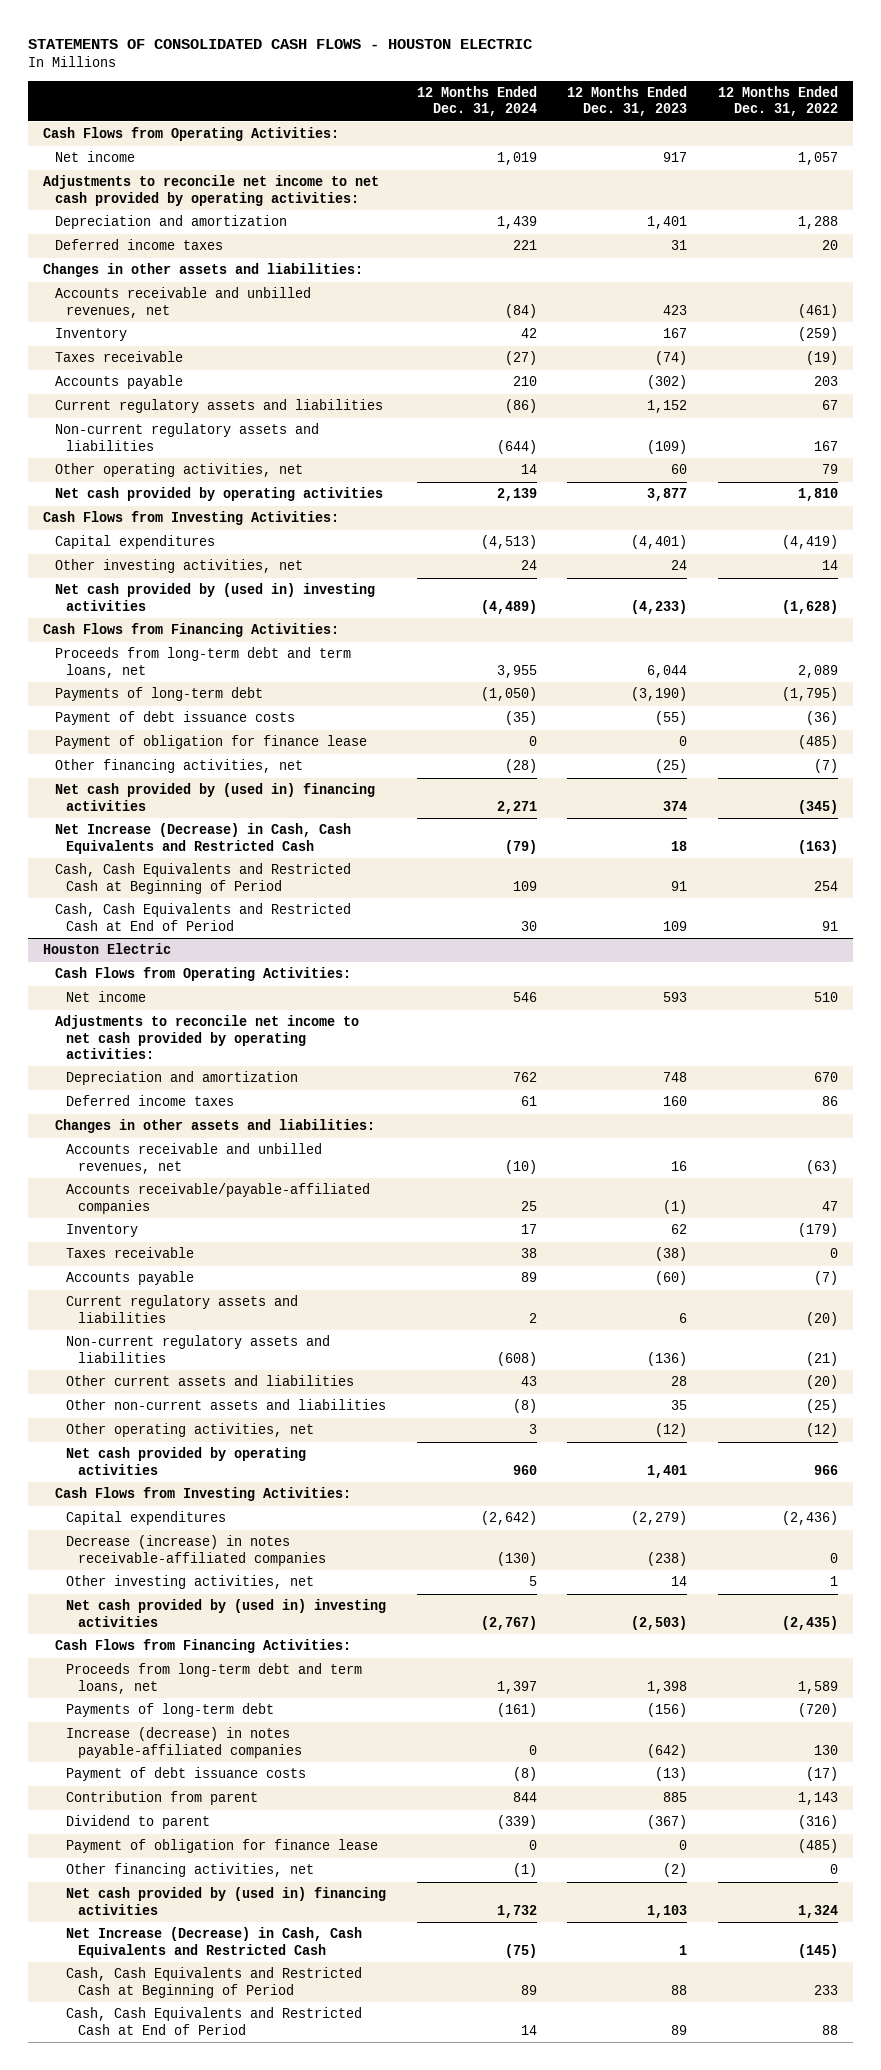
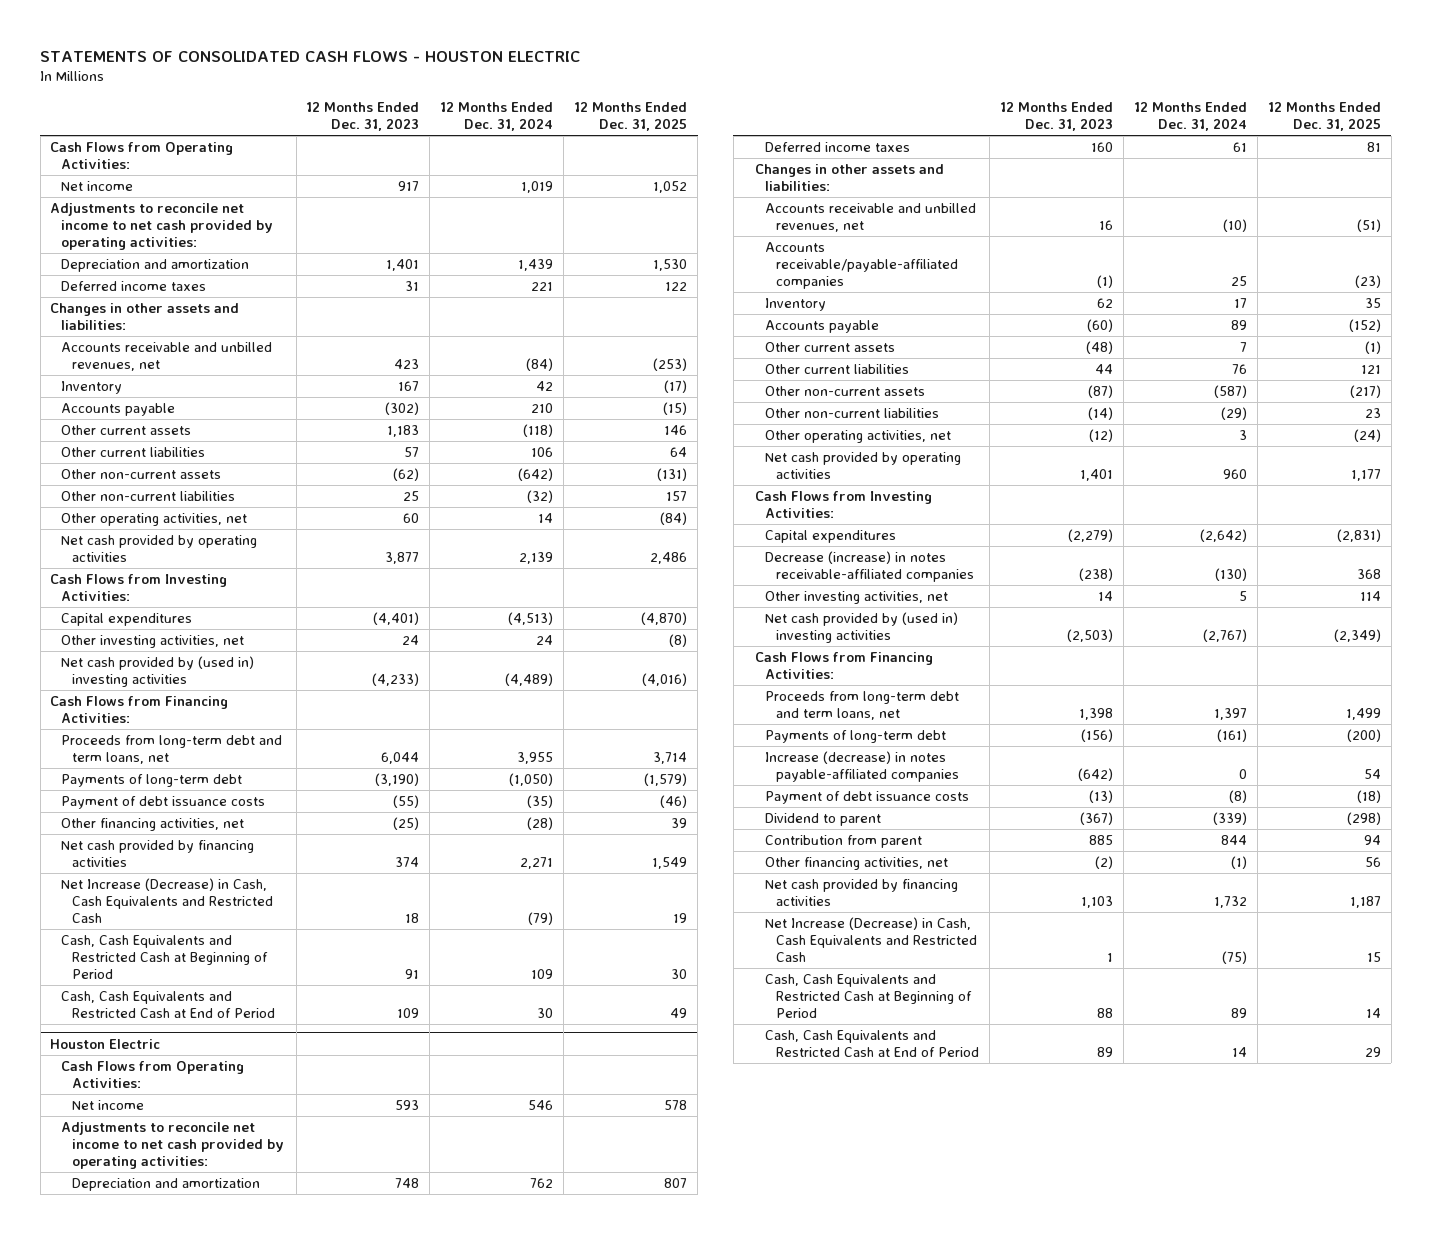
- | 12 Months Ended Dec. 31, 2024 | 12 Months Ended Dec. 31, 2023 | 12 Months Ended Dec. 31, 2022
+ | 12 Months Ended Dec. 31, 2023 | 12 Months Ended Dec. 31, 2024 | 12 Months Ended Dec. 31, 2025
- Taxes receivable | (27) | (74) | (19)
- Current regulatory assets and liabilities | (86) | 1,152 | 67
- Non-current regulatory assets and liabilities | (644) | (109) | 167
+ Other current assets | 1,183 | (118) | 146
+ Other current liabilities | 57 | 106 | 64
+ Other non-current assets | (62) | (642) | (131)
+ Other non-current liabilities | 25 | (32) | 157
- Payment of obligation for finance lease | 0 | 0 | (485)
- Net cash provided by (used in) financing activities | 2,271 | 374 | (345)
+ Net cash provided by financing activities | 374 | 2,271 | 1,549
@ Houston Electric
- Taxes receivable | 38 | (38) | 0
- Current regulatory assets and liabilities | 2 | 6 | (20)
- Non-current regulatory assets and liabilities | (608) | (136) | (21)
- Other current assets and liabilities | 43 | 28 | (20)
- Other non-current assets and liabilities | (8) | 35 | (25)
+ Other current assets | (48) | 7 | (1)
+ Other current liabilities | 44 | 76 | 121
+ Other non-current assets | (87) | (587) | (217)
+ Other non-current liabilities | (14) | (29) | 23
- Payment of obligation for finance lease | 0 | 0 | (485)
moved down: Contribution from parent | 885 | 844 | 94
- Net cash provided by (used in) financing activities | 1,732 | 1,103 | 1,324
+ Net cash provided by financing activities | 1,103 | 1,732 | 1,187

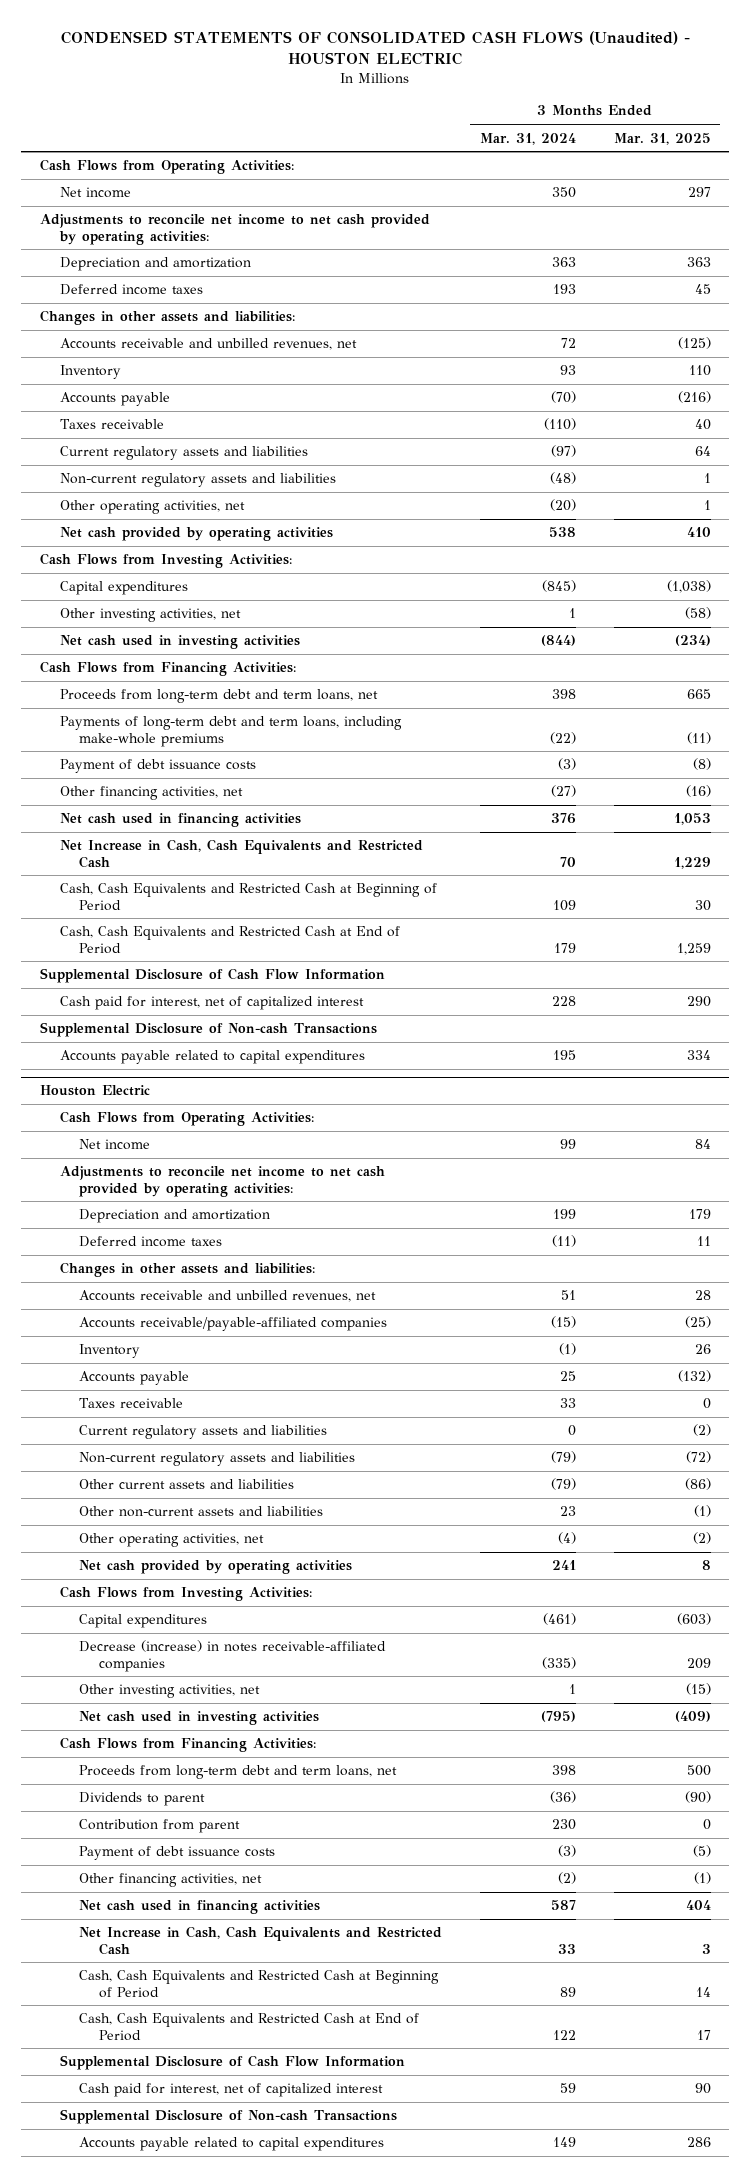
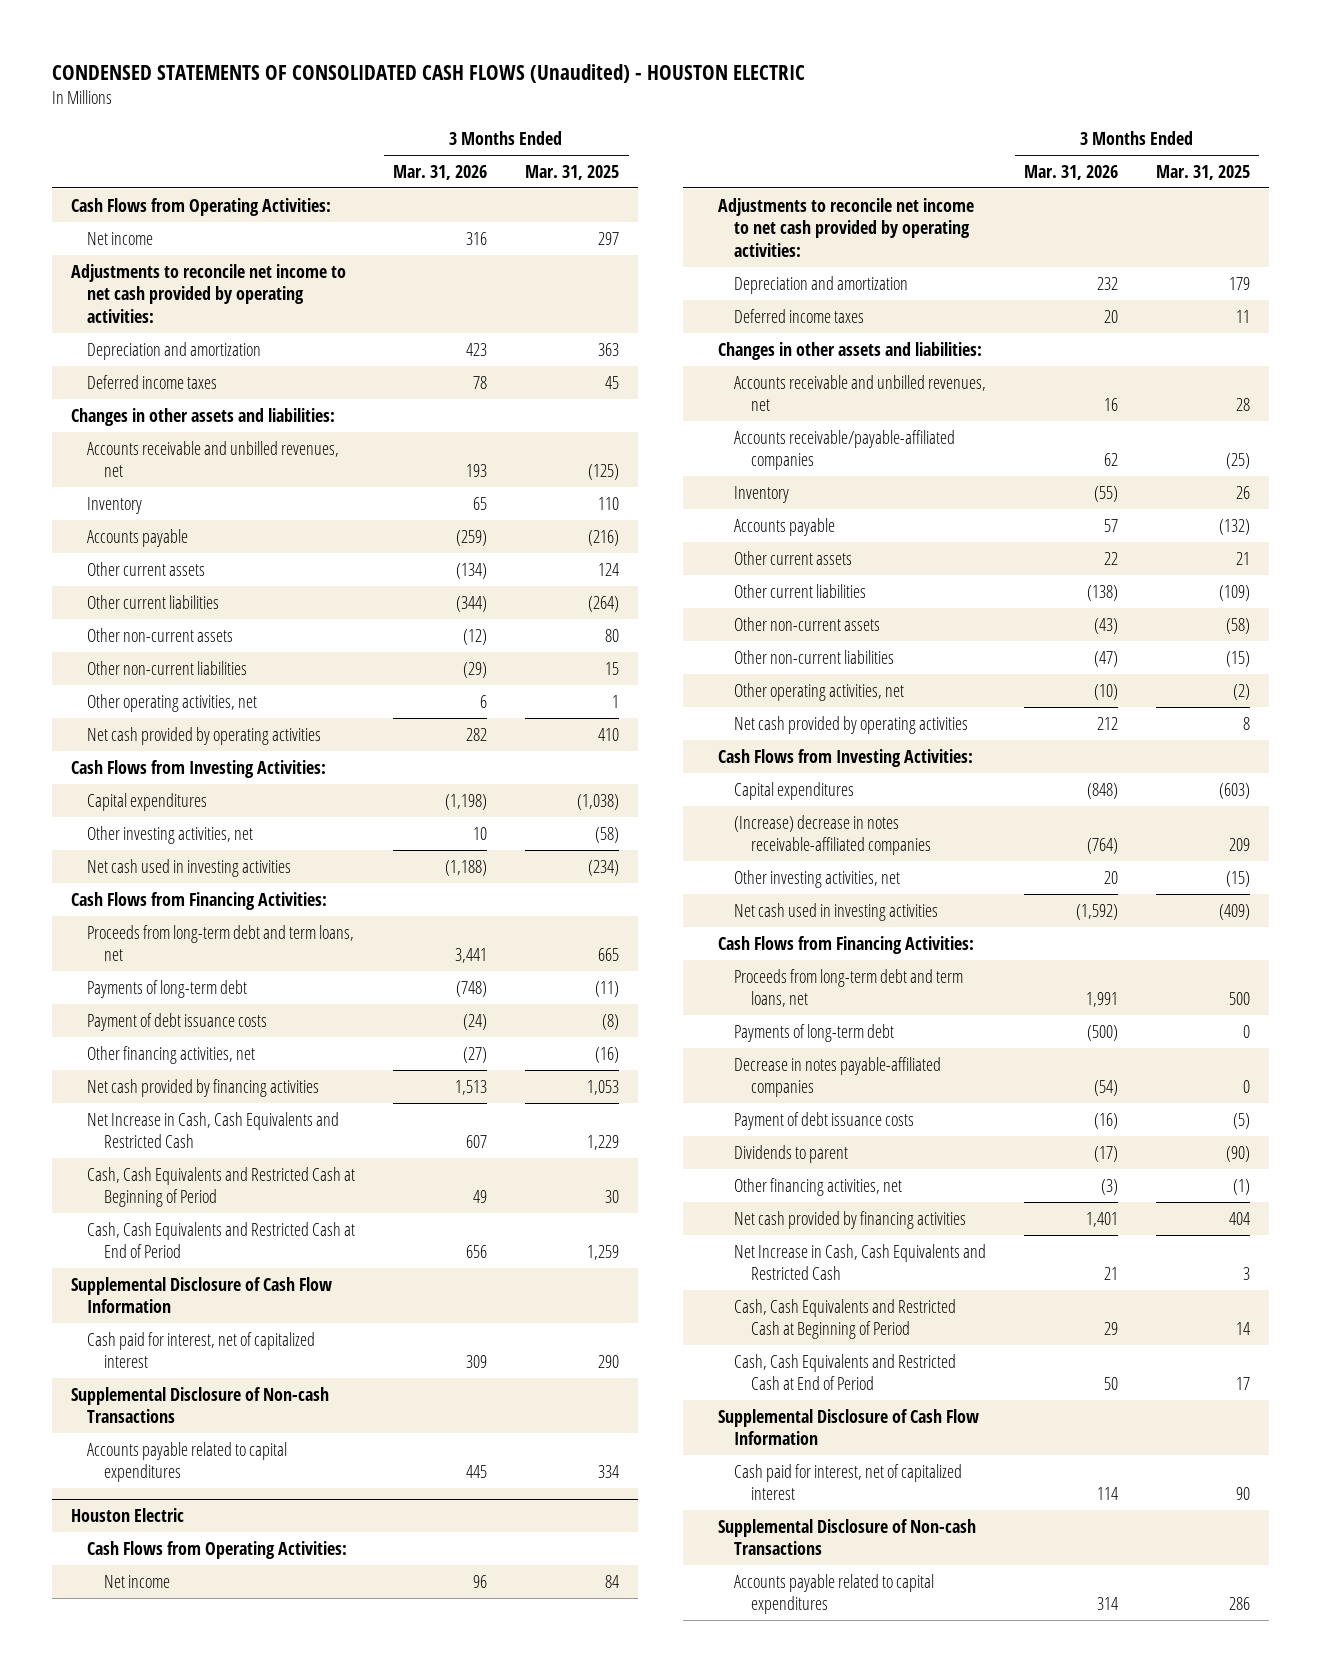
- | 3 Months Ended Mar. 31, 2024 | 3 Months Ended Mar. 31, 2025
+ | 3 Months Ended Mar. 31, 2026 | 3 Months Ended Mar. 31, 2025
- Taxes receivable | (110) | 40
- Current regulatory assets and liabilities | (97) | 64
- Non-current regulatory assets and liabilities | (48) | 1
+ Other current assets | (134) | 124
+ Other current liabilities | (344) | (264)
+ Other non-current assets | (12) | 80
+ Other non-current liabilities | (29) | 15
- Payments of long-term debt and term loans, including make-whole premiums | (22) | (11)
+ Payments of long-term debt | (748) | (11)
- Net cash used in financing activities | 376 | 1,053
+ Net cash provided by financing activities | 1,513 | 1,053
@ Houston Electric
- Taxes receivable | 33 | 0
- Current regulatory assets and liabilities | 0 | (2)
- Non-current regulatory assets and liabilities | (79) | (72)
- Other current assets and liabilities | (79) | (86)
- Other non-current assets and liabilities | 23 | (1)
+ Other current assets | 22 | 21
+ Other current liabilities | (138) | (109)
+ Other non-current assets | (43) | (58)
+ Other non-current liabilities | (47) | (15)
- Decrease (increase) in notes receivable-affiliated companies | (335) | 209
+ (Increase) decrease in notes receivable-affiliated companies | (764) | 209
- Contribution from parent | 230 | 0
+ Payments of long-term debt | (500) | 0
+ Decrease in notes payable-affiliated companies | (54) | 0
moved down: Dividends to parent | (17) | (90)
- Net cash used in financing activities | 587 | 404
+ Net cash provided by financing activities | 1,401 | 404

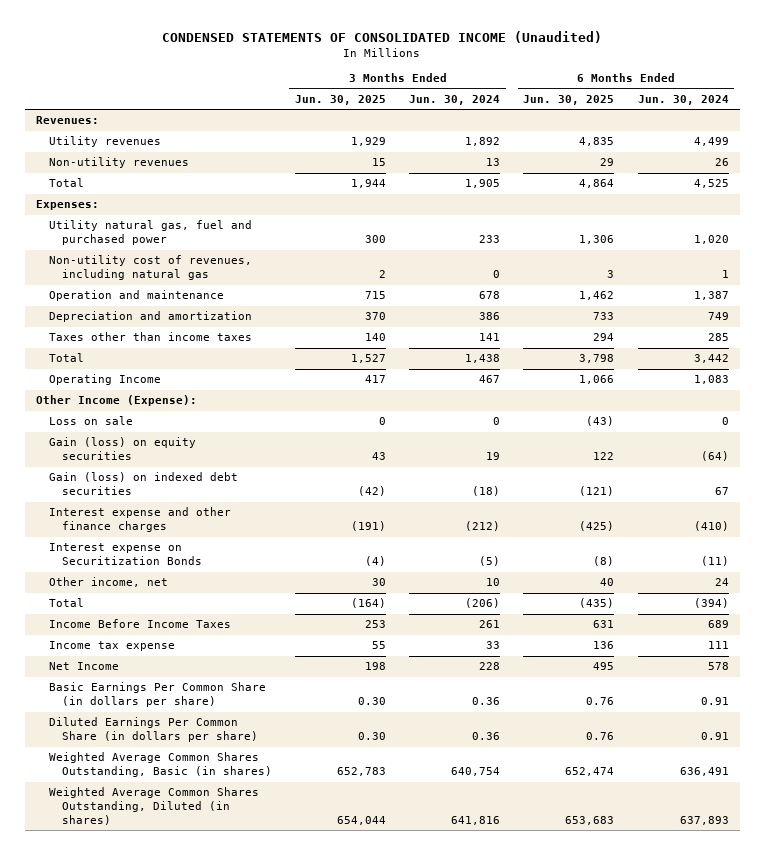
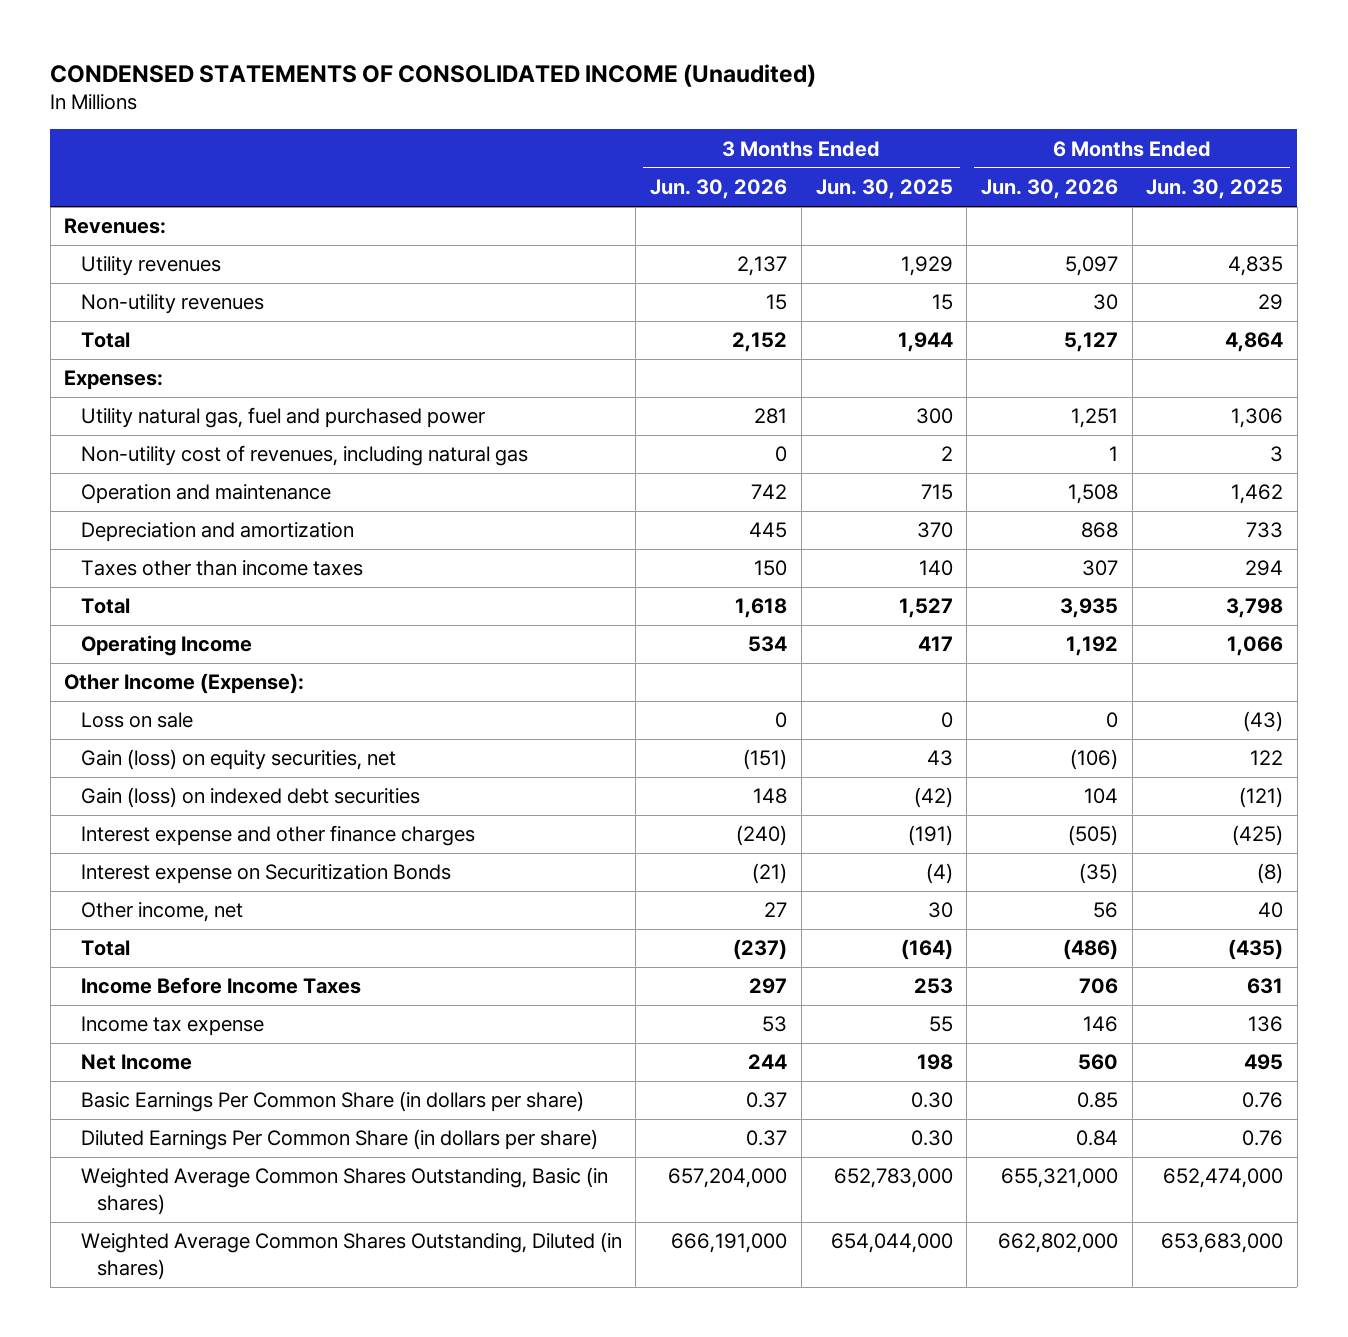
- | 3 Months Ended Jun. 30, 2025 | 3 Months Ended Jun. 30, 2024 | 6 Months Ended Jun. 30, 2025 | 6 Months Ended Jun. 30, 2024
+ | 3 Months Ended Jun. 30, 2026 | 3 Months Ended Jun. 30, 2025 | 6 Months Ended Jun. 30, 2026 | 6 Months Ended Jun. 30, 2025
- Gain (loss) on equity securities | 43 | 19 | 122 | (64)
+ Gain (loss) on equity securities, net | (151) | 43 | (106) | 122
- Weighted Average Common Shares Outstanding, Basic (in shares) | 652,783 | 640,754 | 652,474 | 636,491
- Weighted Average Common Shares Outstanding, Diluted (in shares) | 654,044 | 641,816 | 653,683 | 637,893
+ Weighted Average Common Shares Outstanding, Basic (in shares) | 657,204,000 | 652,783,000 | 655,321,000 | 652,474,000
+ Weighted Average Common Shares Outstanding, Diluted (in shares) | 666,191,000 | 654,044,000 | 662,802,000 | 653,683,000

